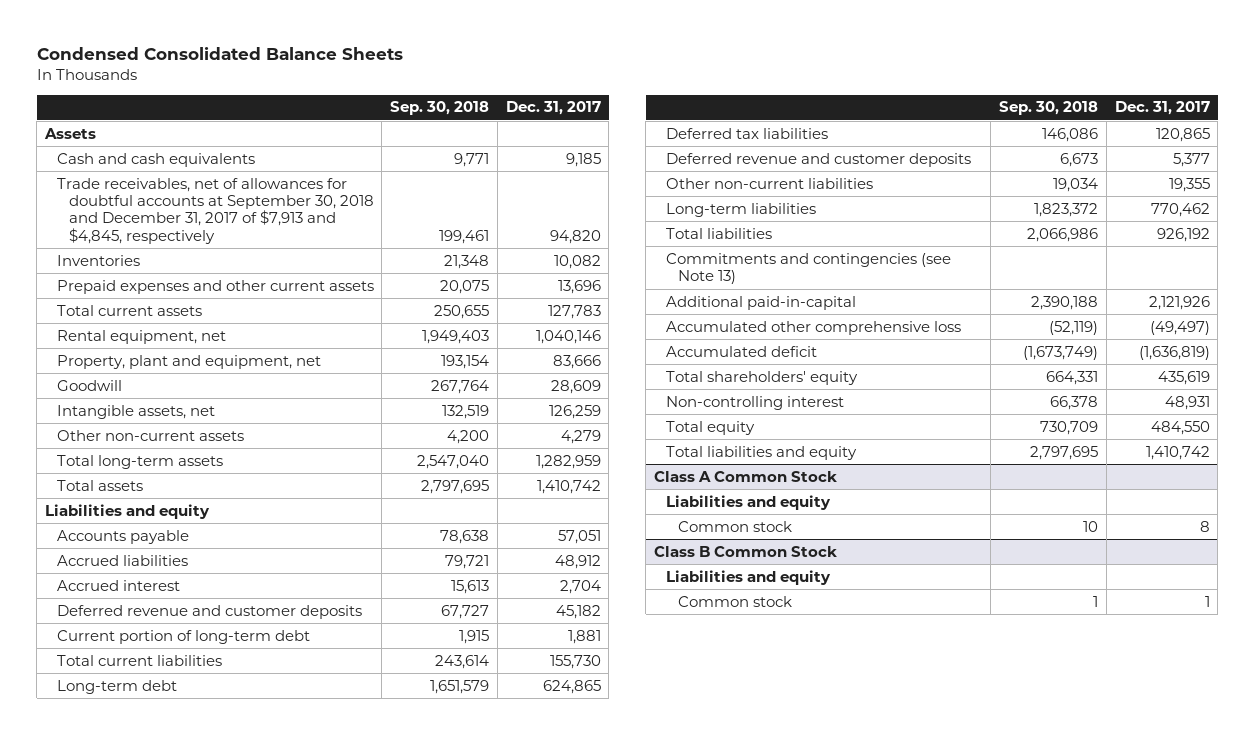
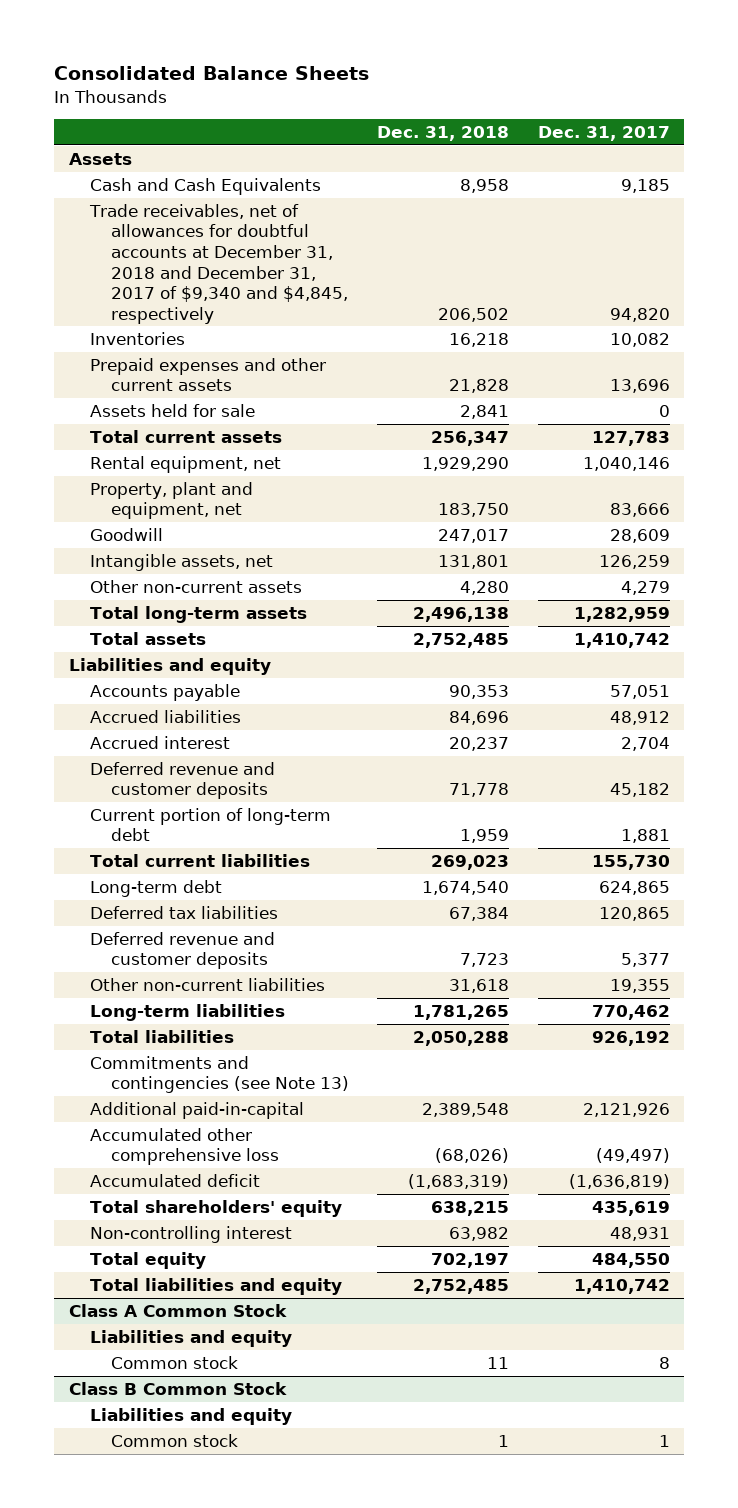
- Condensed Consolidated Balance Sheets
+ Consolidated Balance Sheets
- | Sep. 30, 2018 | Dec. 31, 2017
+ | Dec. 31, 2018 | Dec. 31, 2017
- Cash and cash equivalents | 9,771 | 9,185
- Trade receivables, net of allowances for doubtful accounts at September 30, 2018 and December 31, 2017 of $7,913 and $4,845, respectively | 199,461 | 94,820
+ Cash and Cash Equivalents | 8,958 | 9,185
+ Trade receivables, net of allowances for doubtful accounts at December 31, 2018 and December 31, 2017 of $9,340 and $4,845, respectively | 206,502 | 94,820
+ Assets held for sale | 2,841 | 0

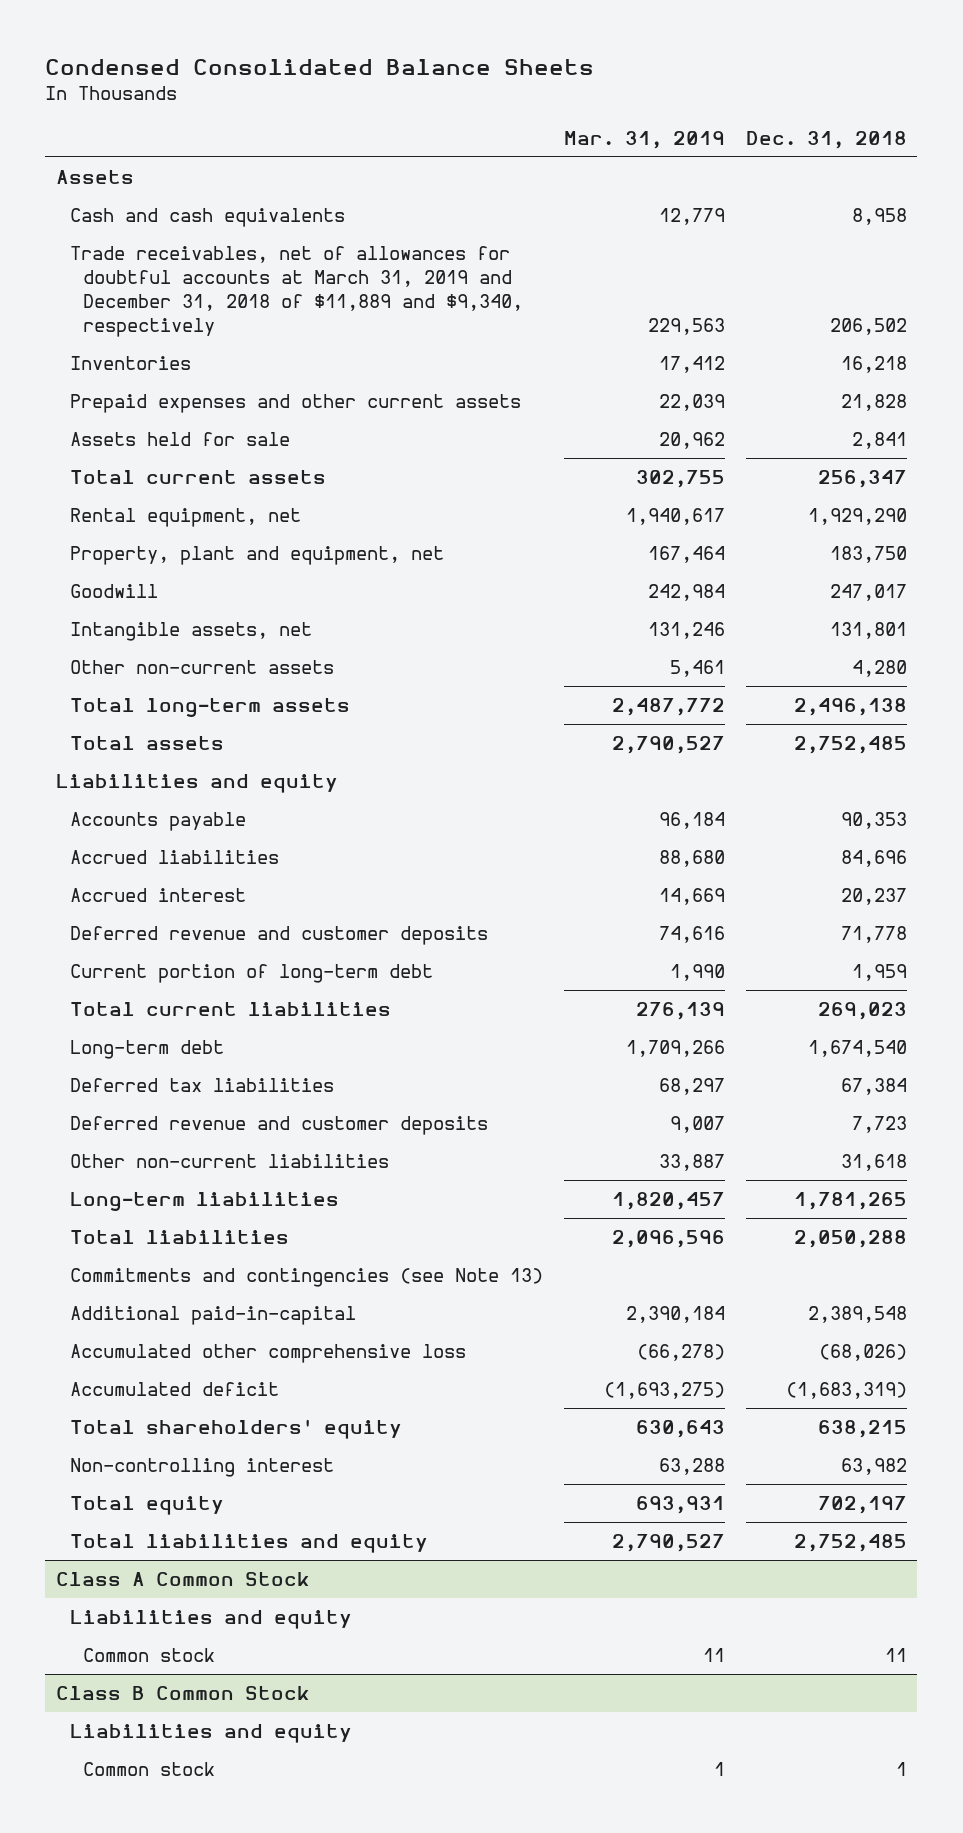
- Consolidated Balance Sheets
+ Condensed Consolidated Balance Sheets
- | Dec. 31, 2018 | Dec. 31, 2017
+ | Mar. 31, 2019 | Dec. 31, 2018
- Cash and Cash Equivalents | 8,958 | 9,185
- Trade receivables, net of allowances for doubtful accounts at December 31, 2018 and December 31, 2017 of $9,340 and $4,845, respectively | 206,502 | 94,820
+ Cash and cash equivalents | 12,779 | 8,958
+ Trade receivables, net of allowances for doubtful accounts at March 31, 2019 and December 31, 2018 of $11,889 and $9,340, respectively | 229,563 | 206,502

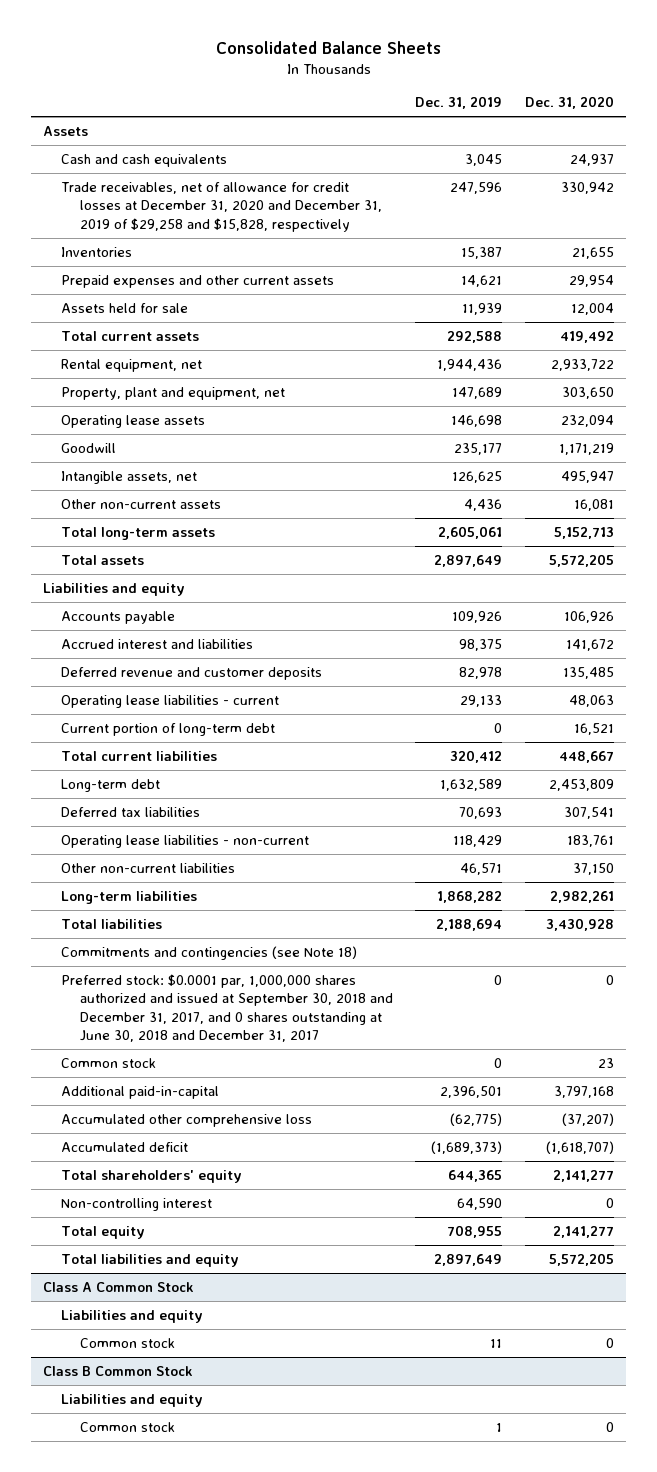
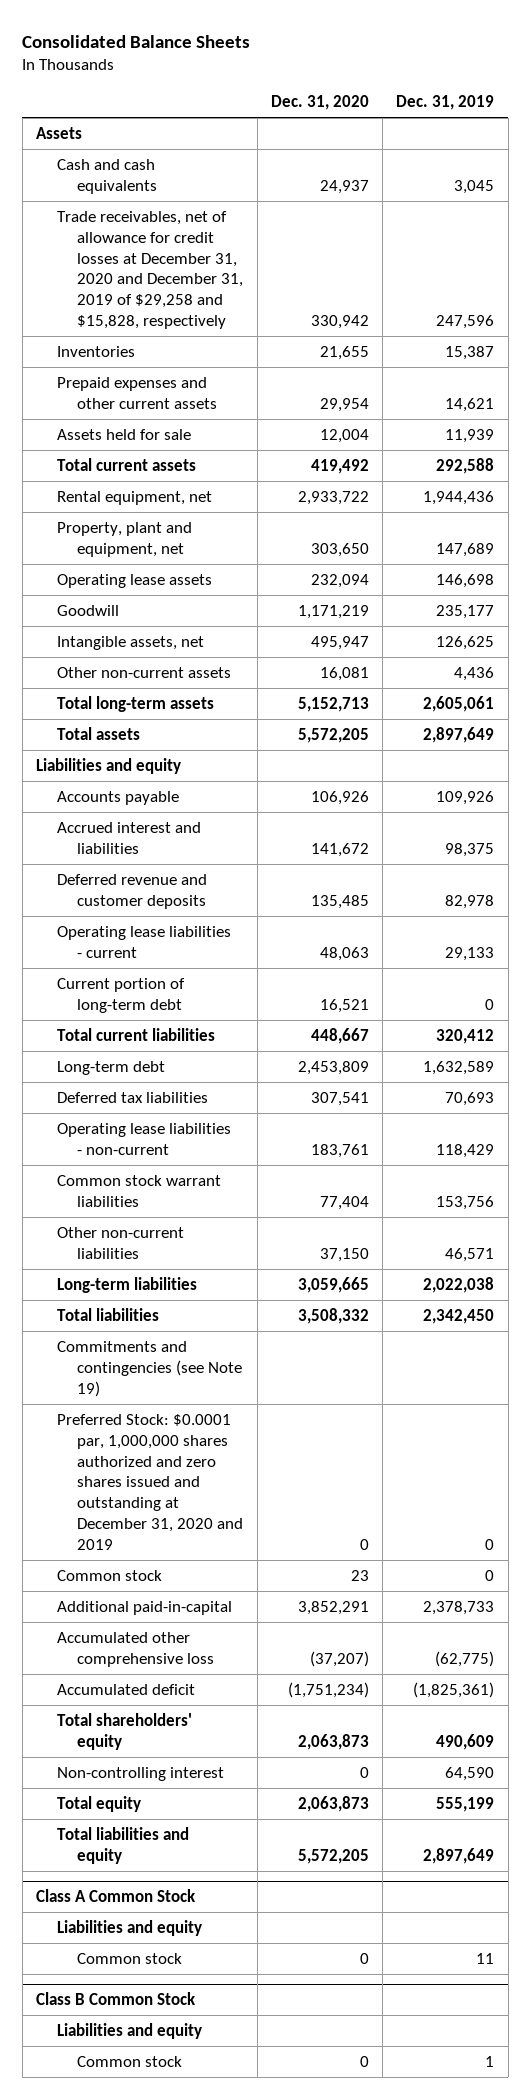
- | Dec. 31, 2019 | Dec. 31, 2020
+ | Dec. 31, 2020 | Dec. 31, 2019
+ Common stock warrant liabilities | 77,404 | 153,756
- Long-term liabilities | 1,868,282 | 2,982,261
- Total liabilities | 2,188,694 | 3,430,928
- Commitments and contingencies (see Note 18)
- Preferred stock: $0.0001 par, 1,000,000 shares authorized and issued at September 30, 2018 and December 31, 2017, and 0 shares outstanding at June 30, 2018 and December 31, 2017 | 0 | 0
+ Long-term liabilities | 3,059,665 | 2,022,038
+ Total liabilities | 3,508,332 | 2,342,450
+ Commitments and contingencies (see Note 19)
+ Preferred Stock: $0.0001 par, 1,000,000 shares authorized and zero shares issued and outstanding at December 31, 2020 and 2019 | 0 | 0
- Additional paid-in-capital | 2,396,501 | 3,797,168
+ Additional paid-in-capital | 3,852,291 | 2,378,733
- Accumulated deficit | (1,689,373) | (1,618,707)
- Total shareholders' equity | 644,365 | 2,141,277
+ Accumulated deficit | (1,751,234) | (1,825,361)
+ Total shareholders' equity | 2,063,873 | 490,609
- Total equity | 708,955 | 2,141,277
+ Total equity | 2,063,873 | 555,199

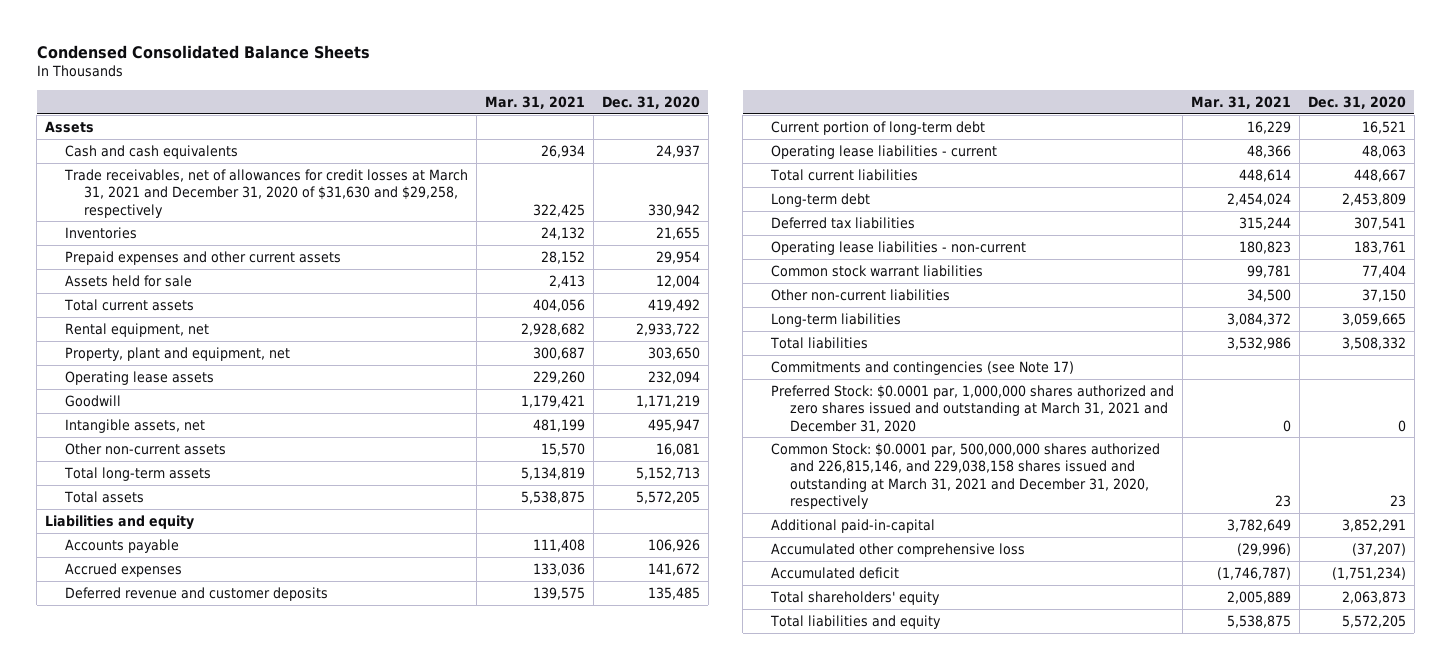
- Consolidated Balance Sheets
+ Condensed Consolidated Balance Sheets
- | Dec. 31, 2020 | Dec. 31, 2019
+ | Mar. 31, 2021 | Dec. 31, 2020
- Trade receivables, net of allowance for credit losses at December 31, 2020 and December 31, 2019 of $29,258 and $15,828, respectively | 330,942 | 247,596
+ Trade receivables, net of allowances for credit losses at March 31, 2021 and December 31, 2020 of $31,630 and $29,258, respectively | 322,425 | 330,942
- Accrued interest and liabilities | 141,672 | 98,375
+ Accrued expenses | 133,036 | 141,672
moved down: Operating lease liabilities - current | 48,366 | 48,063
- Commitments and contingencies (see Note 19)
- Preferred Stock: $0.0001 par, 1,000,000 shares authorized and zero shares issued and outstanding at December 31, 2020 and 2019 | 0 | 0
- Common stock | 23 | 0
+ Commitments and contingencies (see Note 17)
+ Preferred Stock: $0.0001 par, 1,000,000 shares authorized and zero shares issued and outstanding at March 31, 2021 and December 31, 2020 | 0 | 0
+ Common Stock: $0.0001 par, 500,000,000 shares authorized and 226,815,146, and 229,038,158 shares issued and outstanding at March 31, 2021 and December 31, 2020, respectively | 23 | 23
- Non-controlling interest | 0 | 64,590
- Total equity | 2,063,873 | 555,199
- Class A Common Stock
- Liabilities and equity
- Common stock | 0 | 11
- Class B Common Stock
- Liabilities and equity
- Common stock | 0 | 1

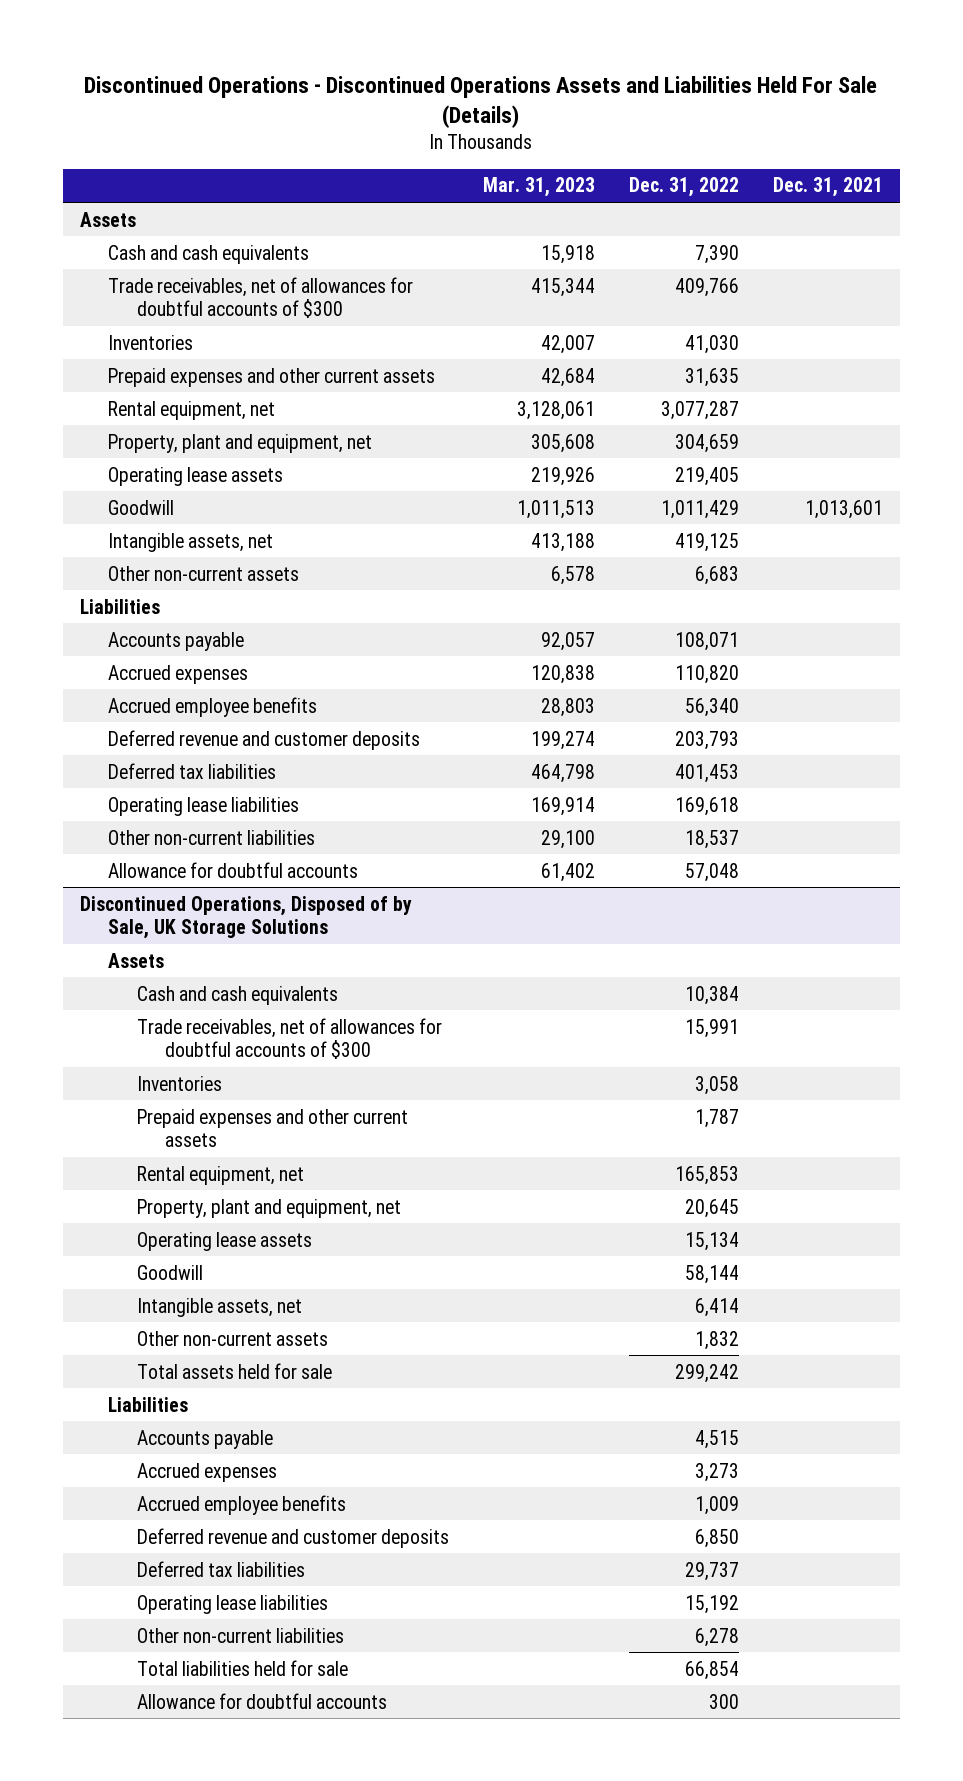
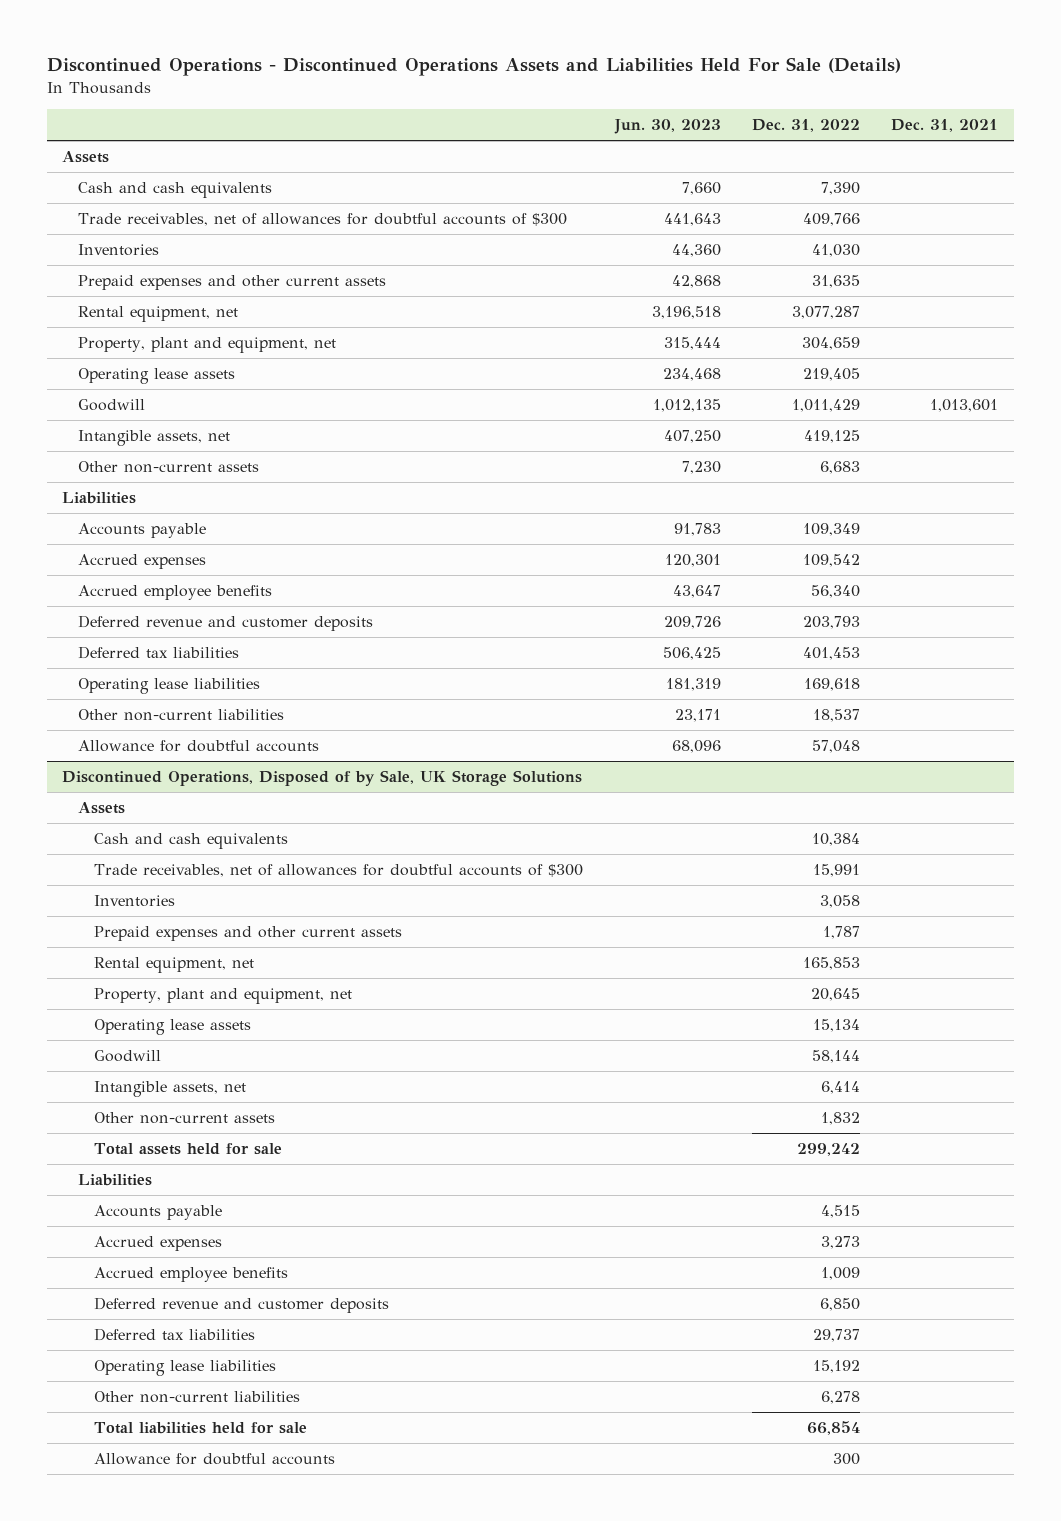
- | Mar. 31, 2023 | Dec. 31, 2022 | Dec. 31, 2021
+ | Jun. 30, 2023 | Dec. 31, 2022 | Dec. 31, 2021
- Accounts payable | 92,057 | 108,071 |
- Accrued expenses | 120,838 | 110,820 |
+ Accounts payable | 91,783 | 109,349 |
+ Accrued expenses | 120,301 | 109,542 |

